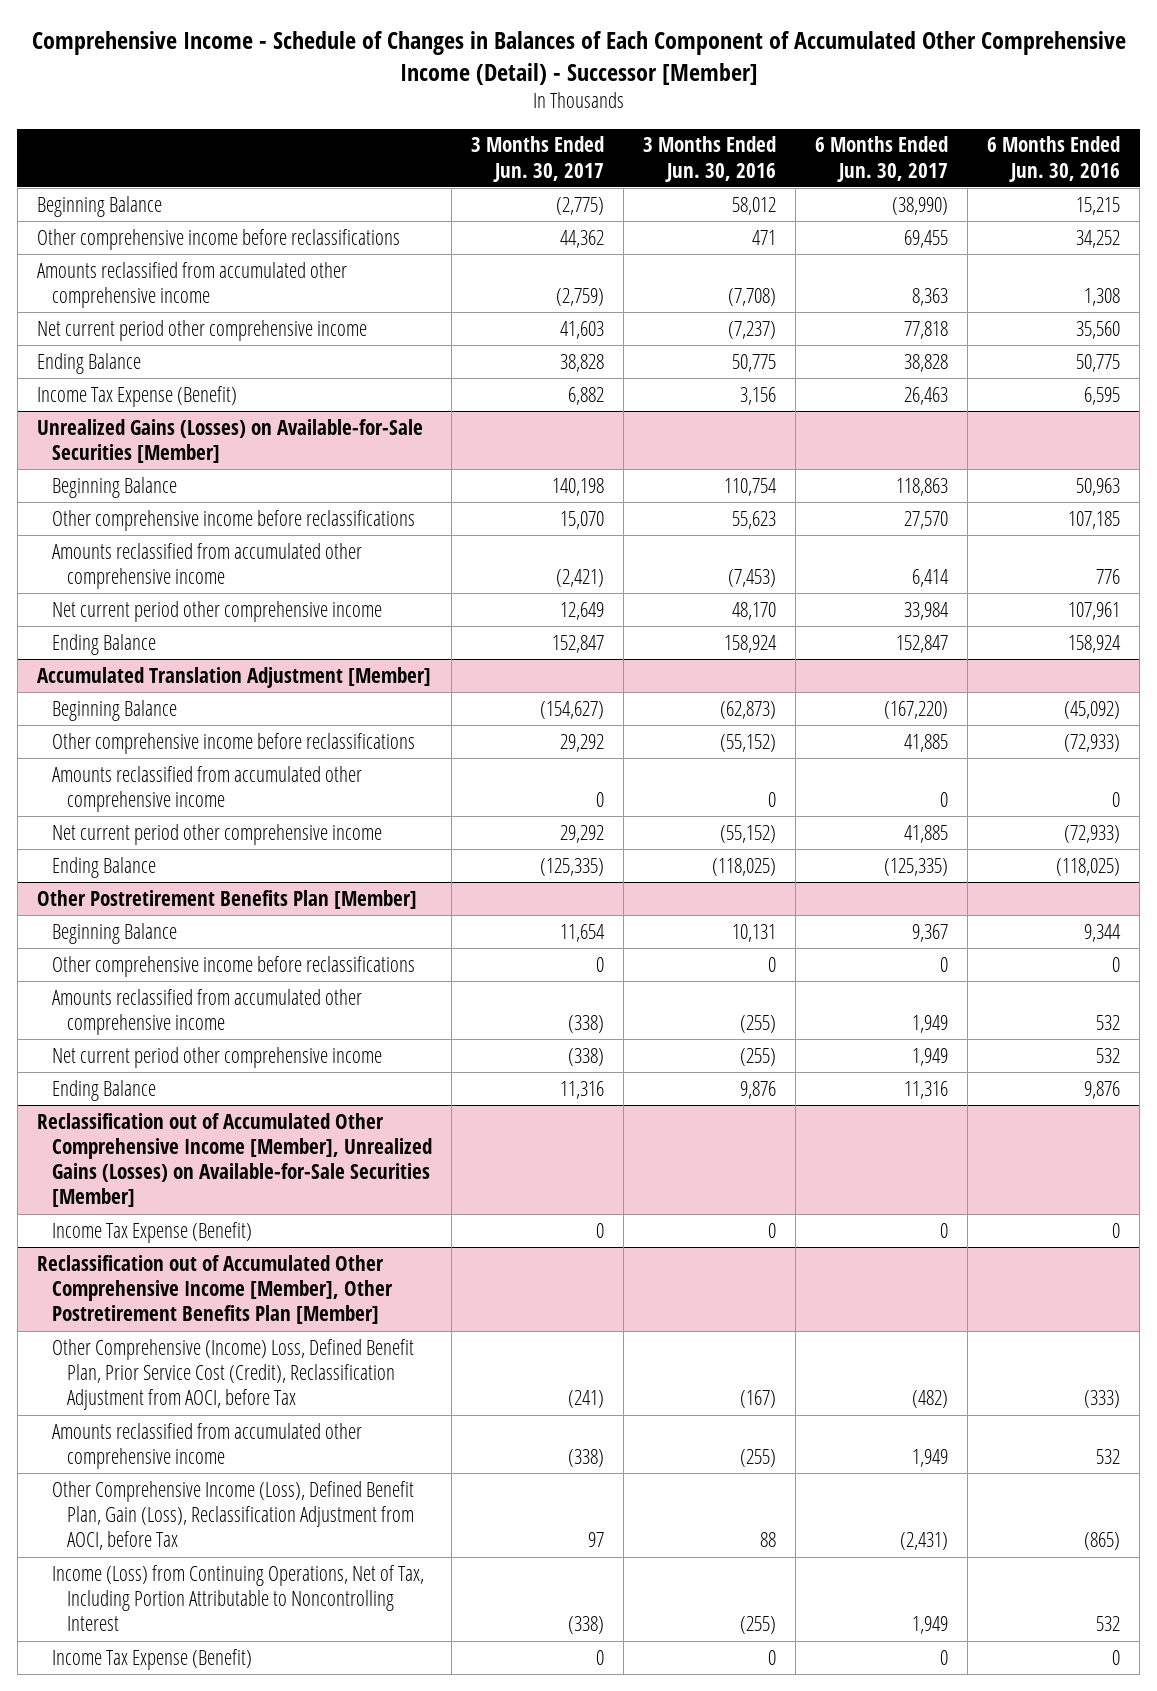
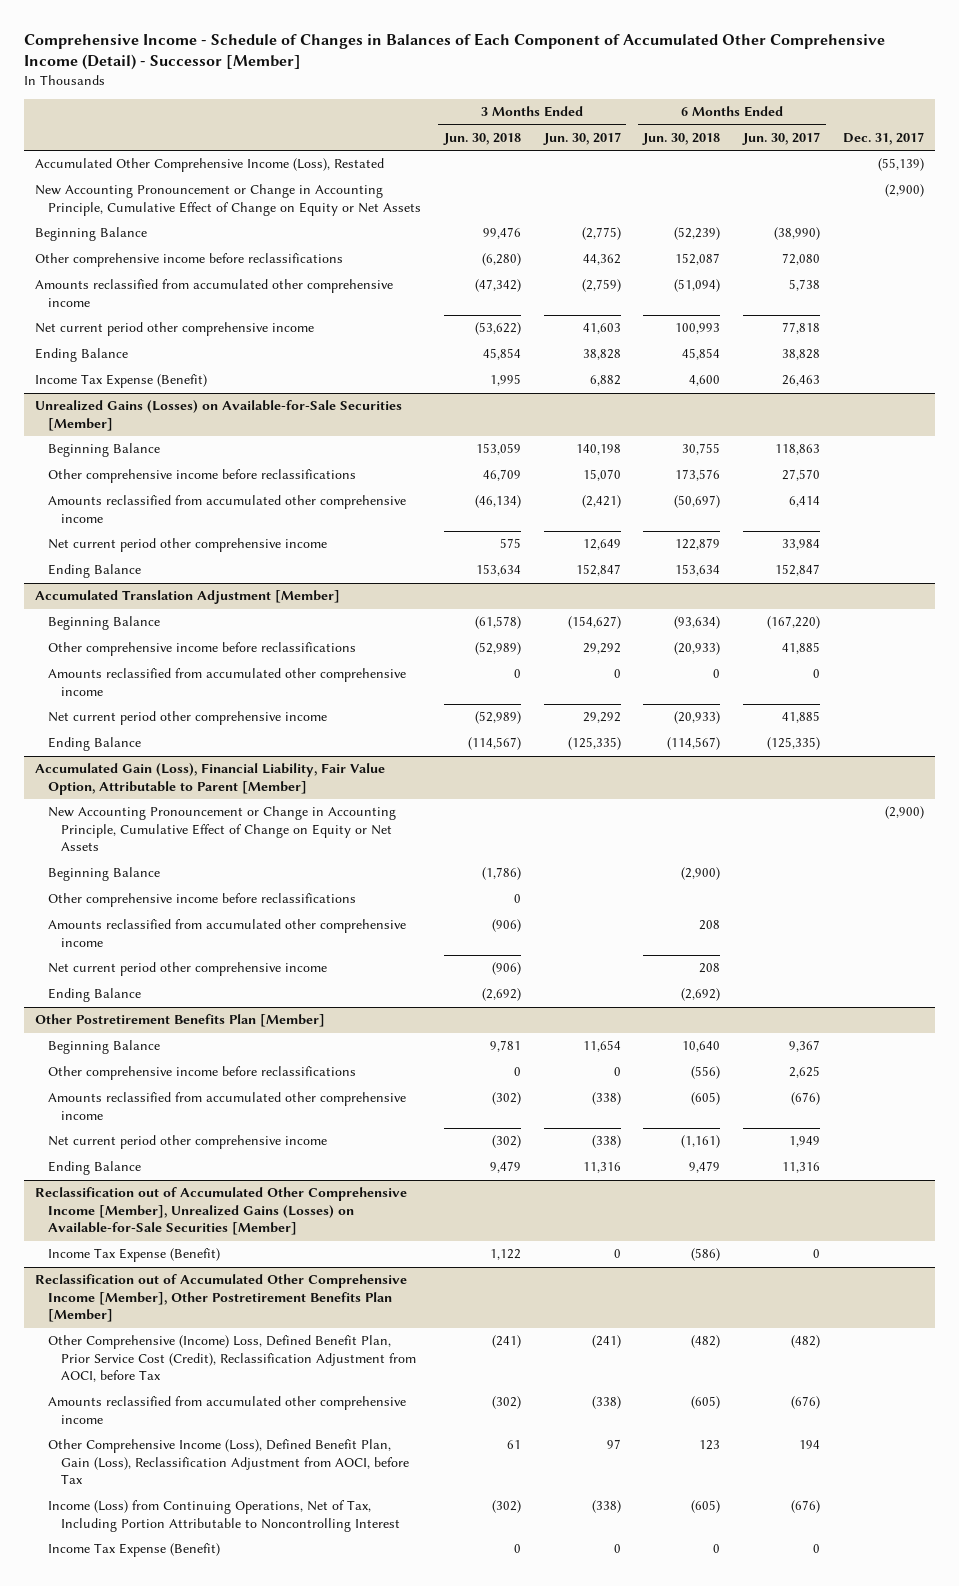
- | 3 Months Ended Jun. 30, 2017 | 3 Months Ended Jun. 30, 2016 | 6 Months Ended Jun. 30, 2017 | 6 Months Ended Jun. 30, 2016
+ | 3 Months Ended Jun. 30, 2018 | 3 Months Ended Jun. 30, 2017 | 6 Months Ended Jun. 30, 2018 | 6 Months Ended Jun. 30, 2017 | Dec. 31, 2017
+ Accumulated Other Comprehensive Income (Loss), Restated | | | | | (55,139)
+ New Accounting Pronouncement or Change in Accounting Principle, Cumulative Effect of Change on Equity or Net Assets | | | | | (2,900)
- Other comprehensive income before reclassifications | 44,362 | 471 | 69,455 | 34,252
- Amounts reclassified from accumulated other comprehensive income | (2,759) | (7,708) | 8,363 | 1,308
+ Other comprehensive income before reclassifications | (6,280) | 44,362 | 152,087 | 72,080 |
+ Amounts reclassified from accumulated other comprehensive income | (47,342) | (2,759) | (51,094) | 5,738 |
+ Accumulated Gain (Loss), Financial Liability, Fair Value Option, Attributable to Parent [Member]
+ New Accounting Pronouncement or Change in Accounting Principle, Cumulative Effect of Change on Equity or Net Assets | | | | | (2,900)
+ Beginning Balance | (1,786) | | (2,900) | |
+ Other comprehensive income before reclassifications | 0 | | | |
+ Amounts reclassified from accumulated other comprehensive income | (906) | | 208 | |
+ Net current period other comprehensive income | (906) | | 208 | |
+ Ending Balance | (2,692) | | (2,692) | |
@ Other Postretirement Benefits Plan [Member]
- Other comprehensive income before reclassifications | 0 | 0 | 0 | 0
- Amounts reclassified from accumulated other comprehensive income | (338) | (255) | 1,949 | 532
+ Other comprehensive income before reclassifications | 0 | 0 | (556) | 2,625 |
+ Amounts reclassified from accumulated other comprehensive income | (302) | (338) | (605) | (676) |
@ Reclassification out of Accumulated Other Comprehensive Income [Member], Other Postretirement Benefits Plan [Member]
- Amounts reclassified from accumulated other comprehensive income | (338) | (255) | 1,949 | 532
- Other Comprehensive Income (Loss), Defined Benefit Plan, Gain (Loss), Reclassification Adjustment from AOCI, before Tax | 97 | 88 | (2,431) | (865)
- Income (Loss) from Continuing Operations, Net of Tax, Including Portion Attributable to Noncontrolling Interest | (338) | (255) | 1,949 | 532
+ Amounts reclassified from accumulated other comprehensive income | (302) | (338) | (605) | (676) |
+ Other Comprehensive Income (Loss), Defined Benefit Plan, Gain (Loss), Reclassification Adjustment from AOCI, before Tax | 61 | 97 | 123 | 194 |
+ Income (Loss) from Continuing Operations, Net of Tax, Including Portion Attributable to Noncontrolling Interest | (302) | (338) | (605) | (676) |

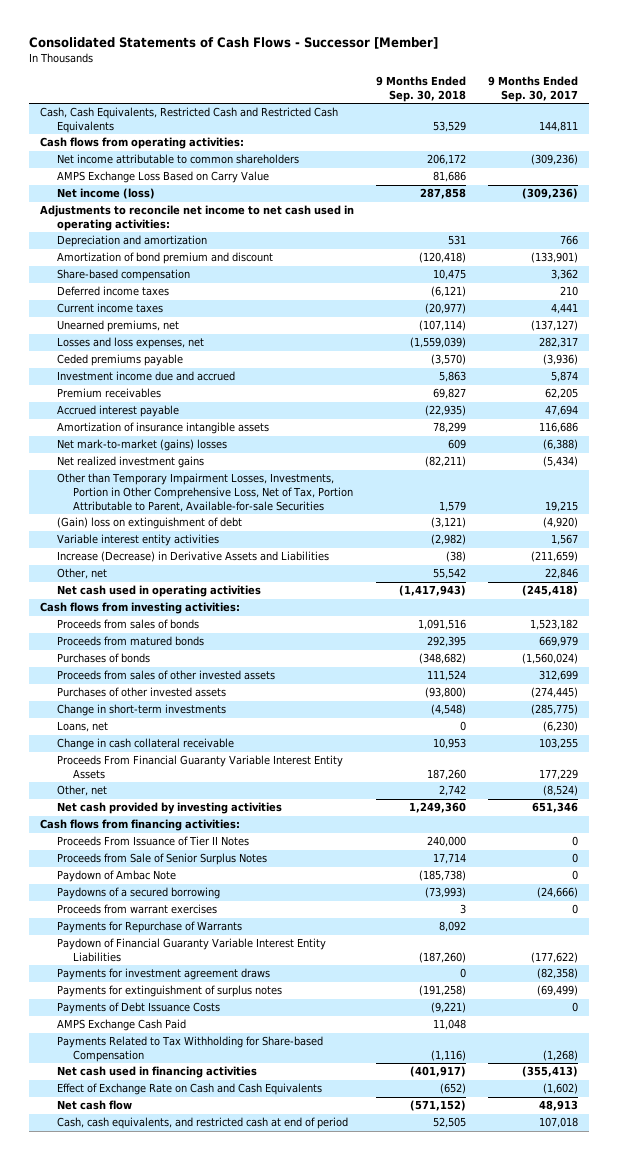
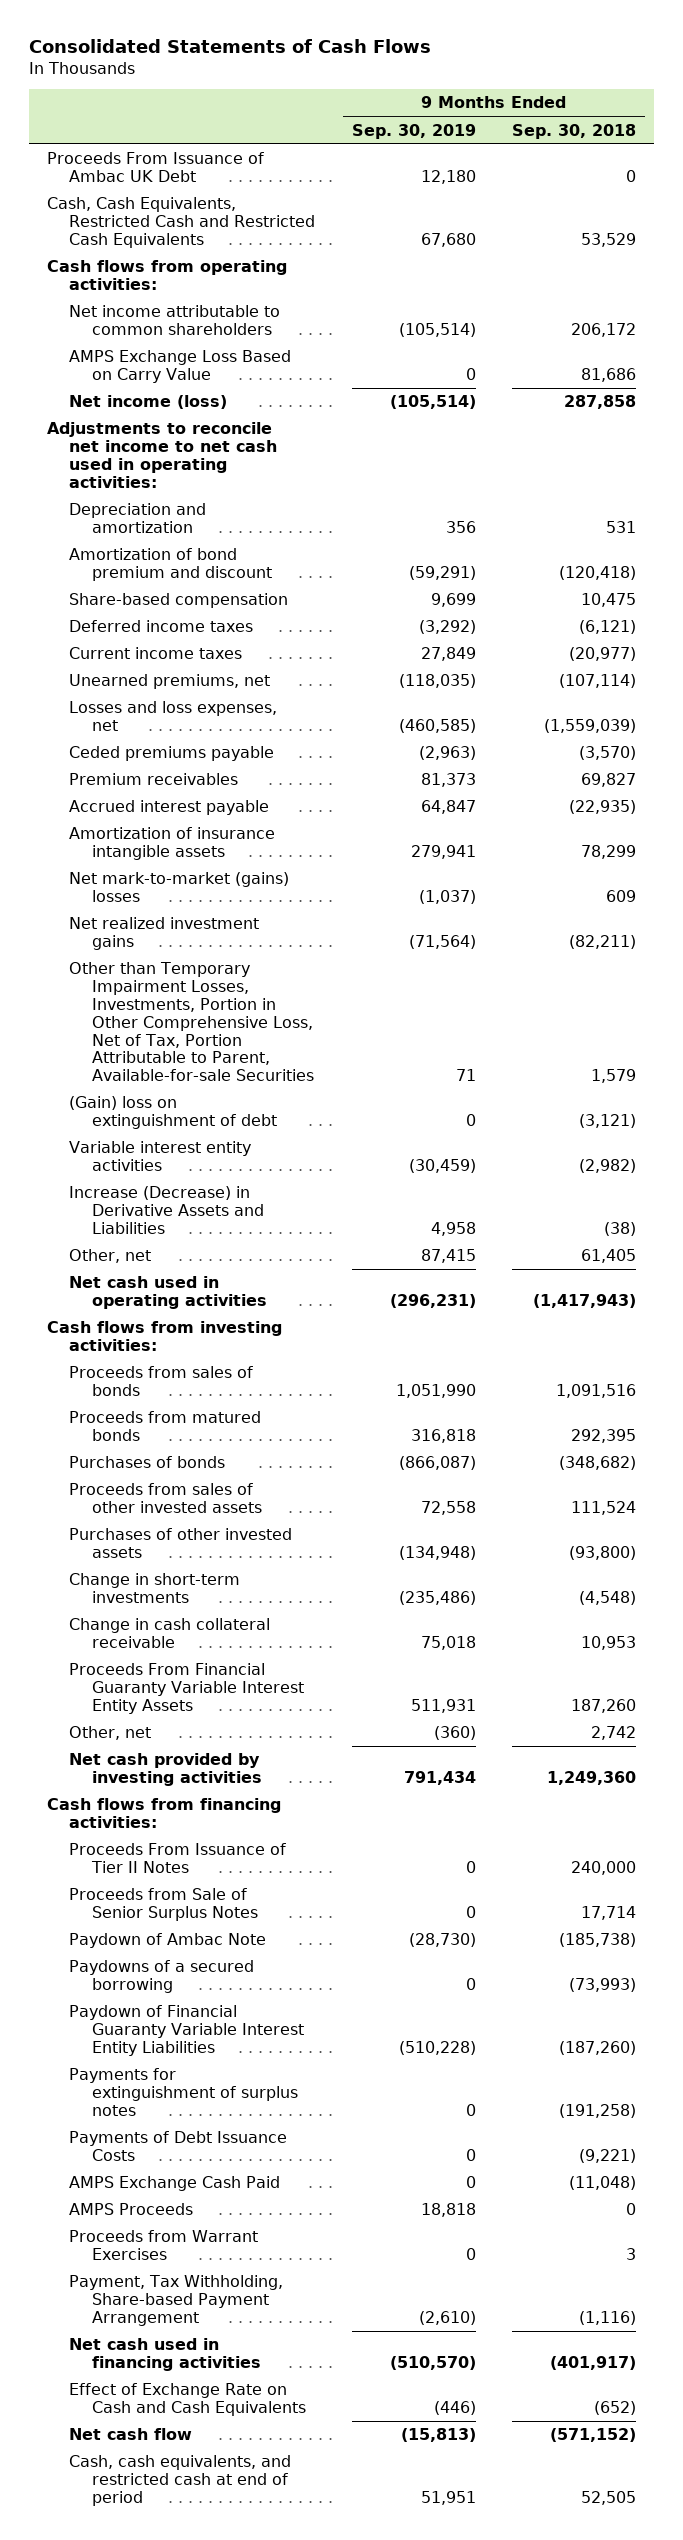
- Consolidated Statements of Cash Flows - Successor [Member]
+ Consolidated Statements of Cash Flows
- | 9 Months Ended Sep. 30, 2018 | 9 Months Ended Sep. 30, 2017
+ | 9 Months Ended Sep. 30, 2019 | 9 Months Ended Sep. 30, 2018
+ Proceeds From Issuance of Ambac UK Debt | 12,180 | 0
- Investment income due and accrued | 5,863 | 5,874
- Other, net | 55,542 | 22,846
+ Other, net | 87,415 | 61,405
- Loans, net | 0 | (6,230)
- Proceeds from warrant exercises | 3 | 0
- Payments for Repurchase of Warrants | 8,092 |
- Payments for investment agreement draws | 0 | (82,358)
- AMPS Exchange Cash Paid | 11,048 |
- Payments Related to Tax Withholding for Share-based Compensation | (1,116) | (1,268)
+ AMPS Exchange Cash Paid | 0 | (11,048)
+ AMPS Proceeds | 18,818 | 0
+ Proceeds from Warrant Exercises | 0 | 3
+ Payment, Tax Withholding, Share-based Payment Arrangement | (2,610) | (1,116)

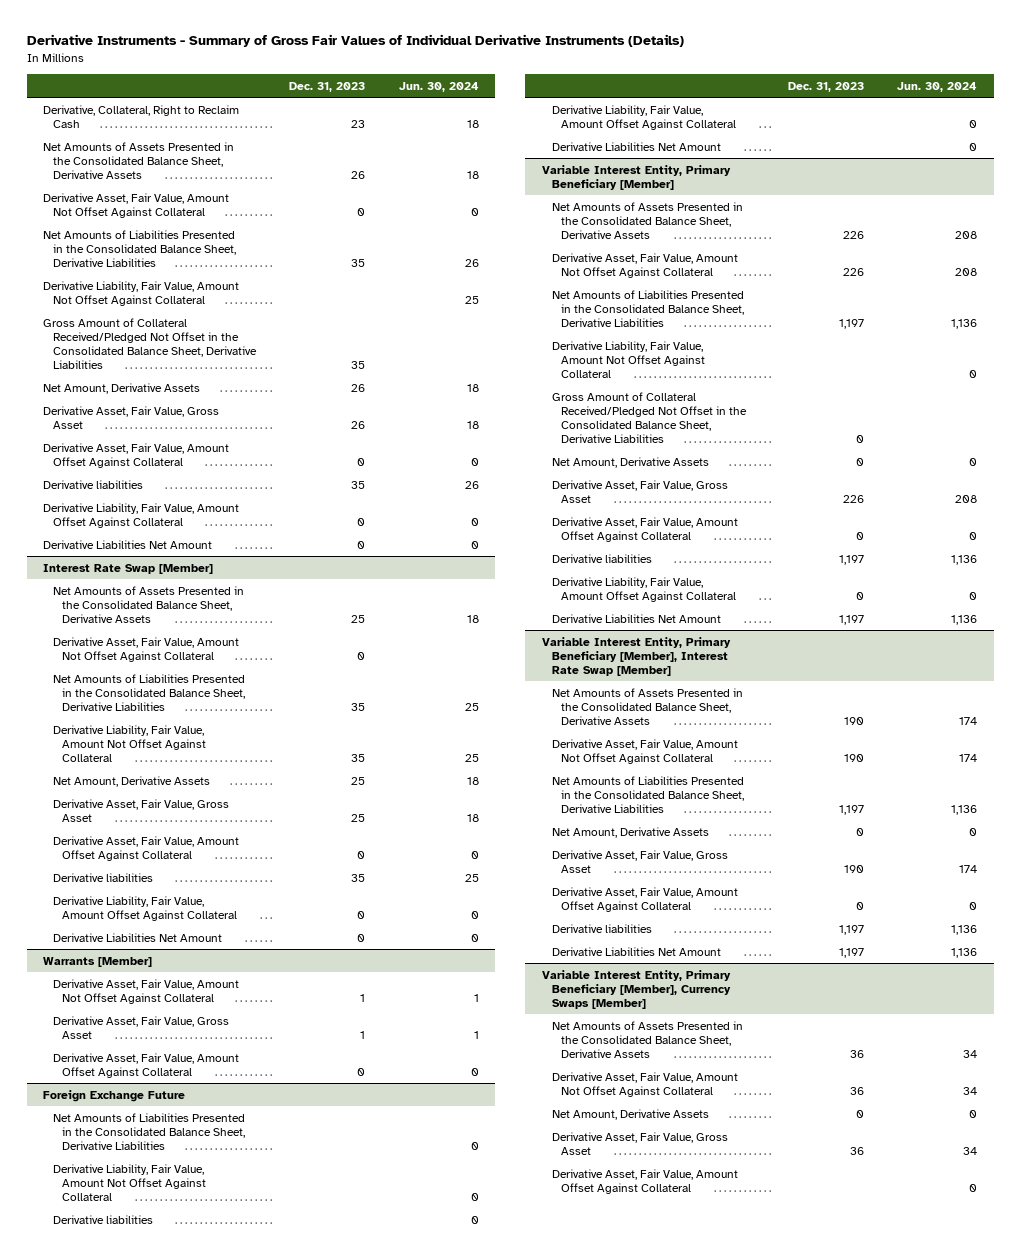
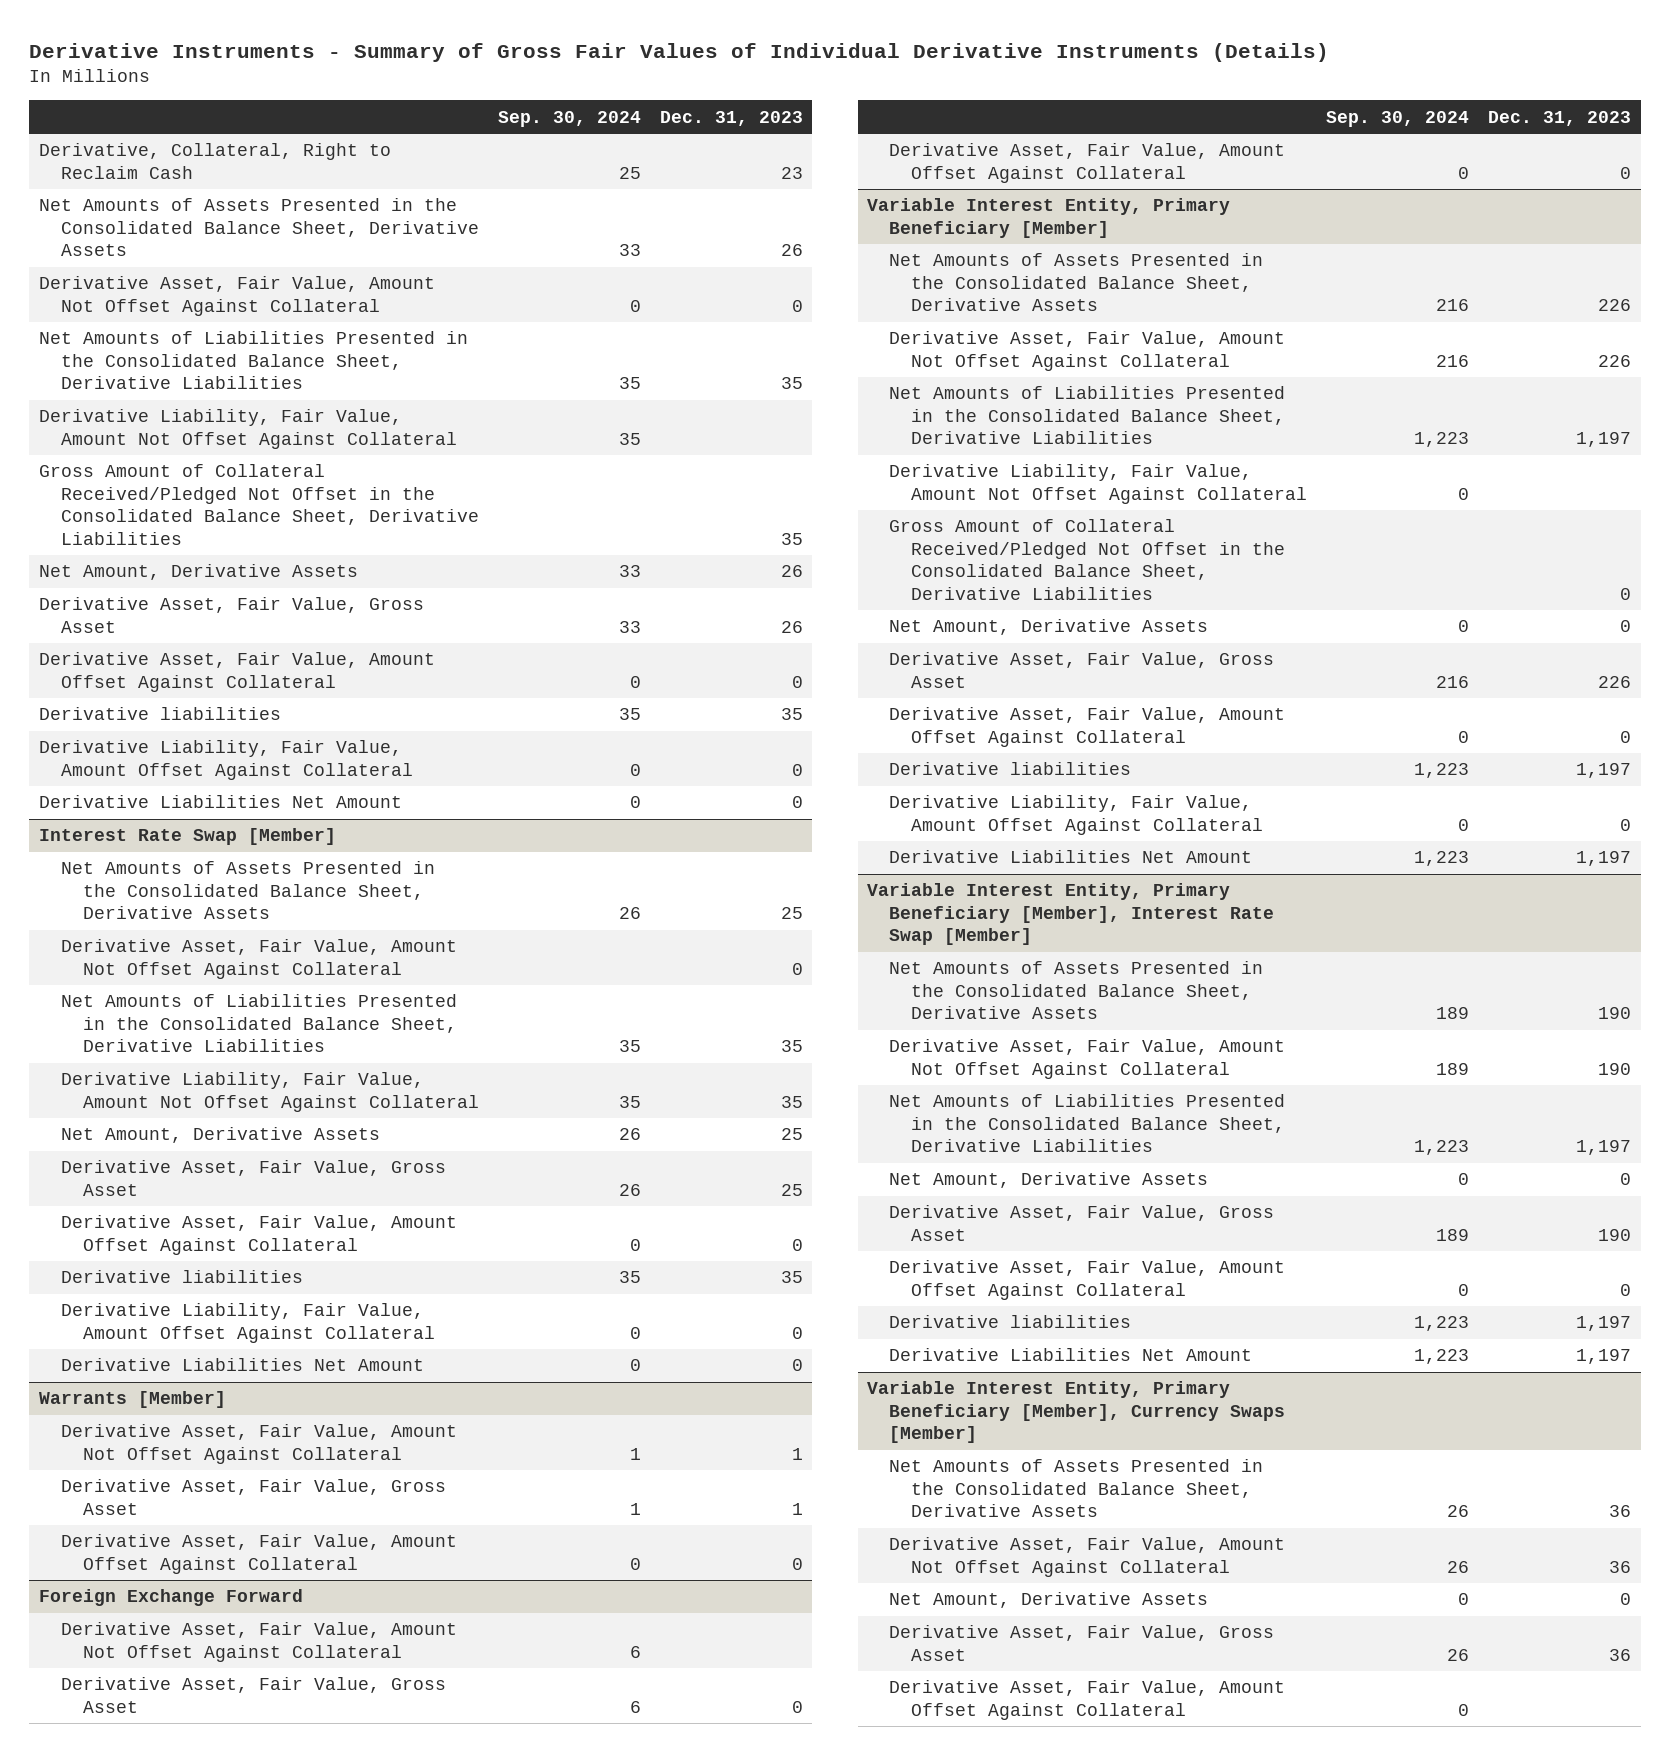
- | Dec. 31, 2023 | Jun. 30, 2024
+ | Sep. 30, 2024 | Dec. 31, 2023
- Foreign Exchange Future
- Net Amounts of Liabilities Presented in the Consolidated Balance Sheet, Derivative Liabilities | | 0
- Derivative Liability, Fair Value, Amount Not Offset Against Collateral | | 0
- Derivative liabilities | | 0
- Derivative Liability, Fair Value, Amount Offset Against Collateral | | 0
- Derivative Liabilities Net Amount | | 0
+ Foreign Exchange Forward
+ Derivative Asset, Fair Value, Amount Not Offset Against Collateral | 6 |
+ Derivative Asset, Fair Value, Gross Asset | 6 | 0
+ Derivative Asset, Fair Value, Amount Offset Against Collateral | 0 | 0

